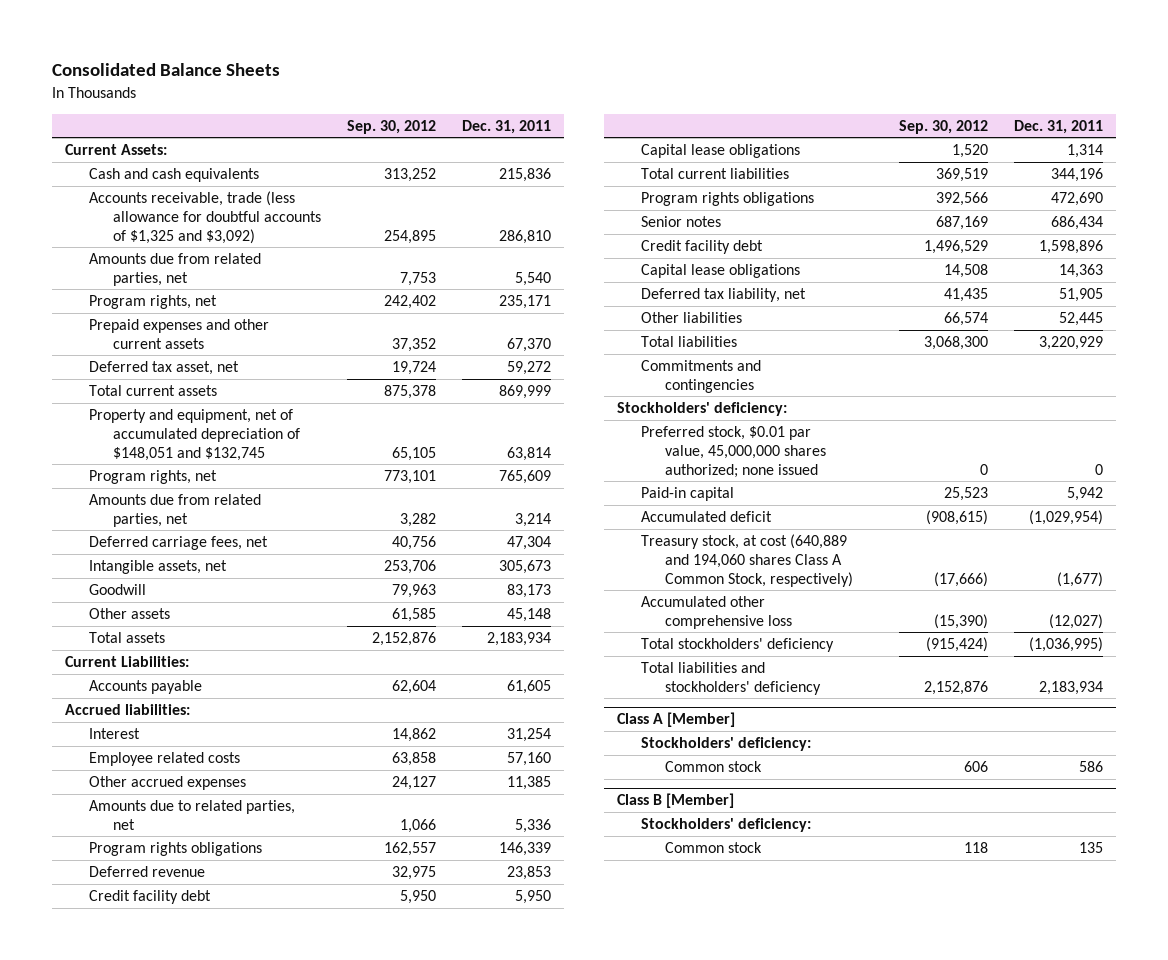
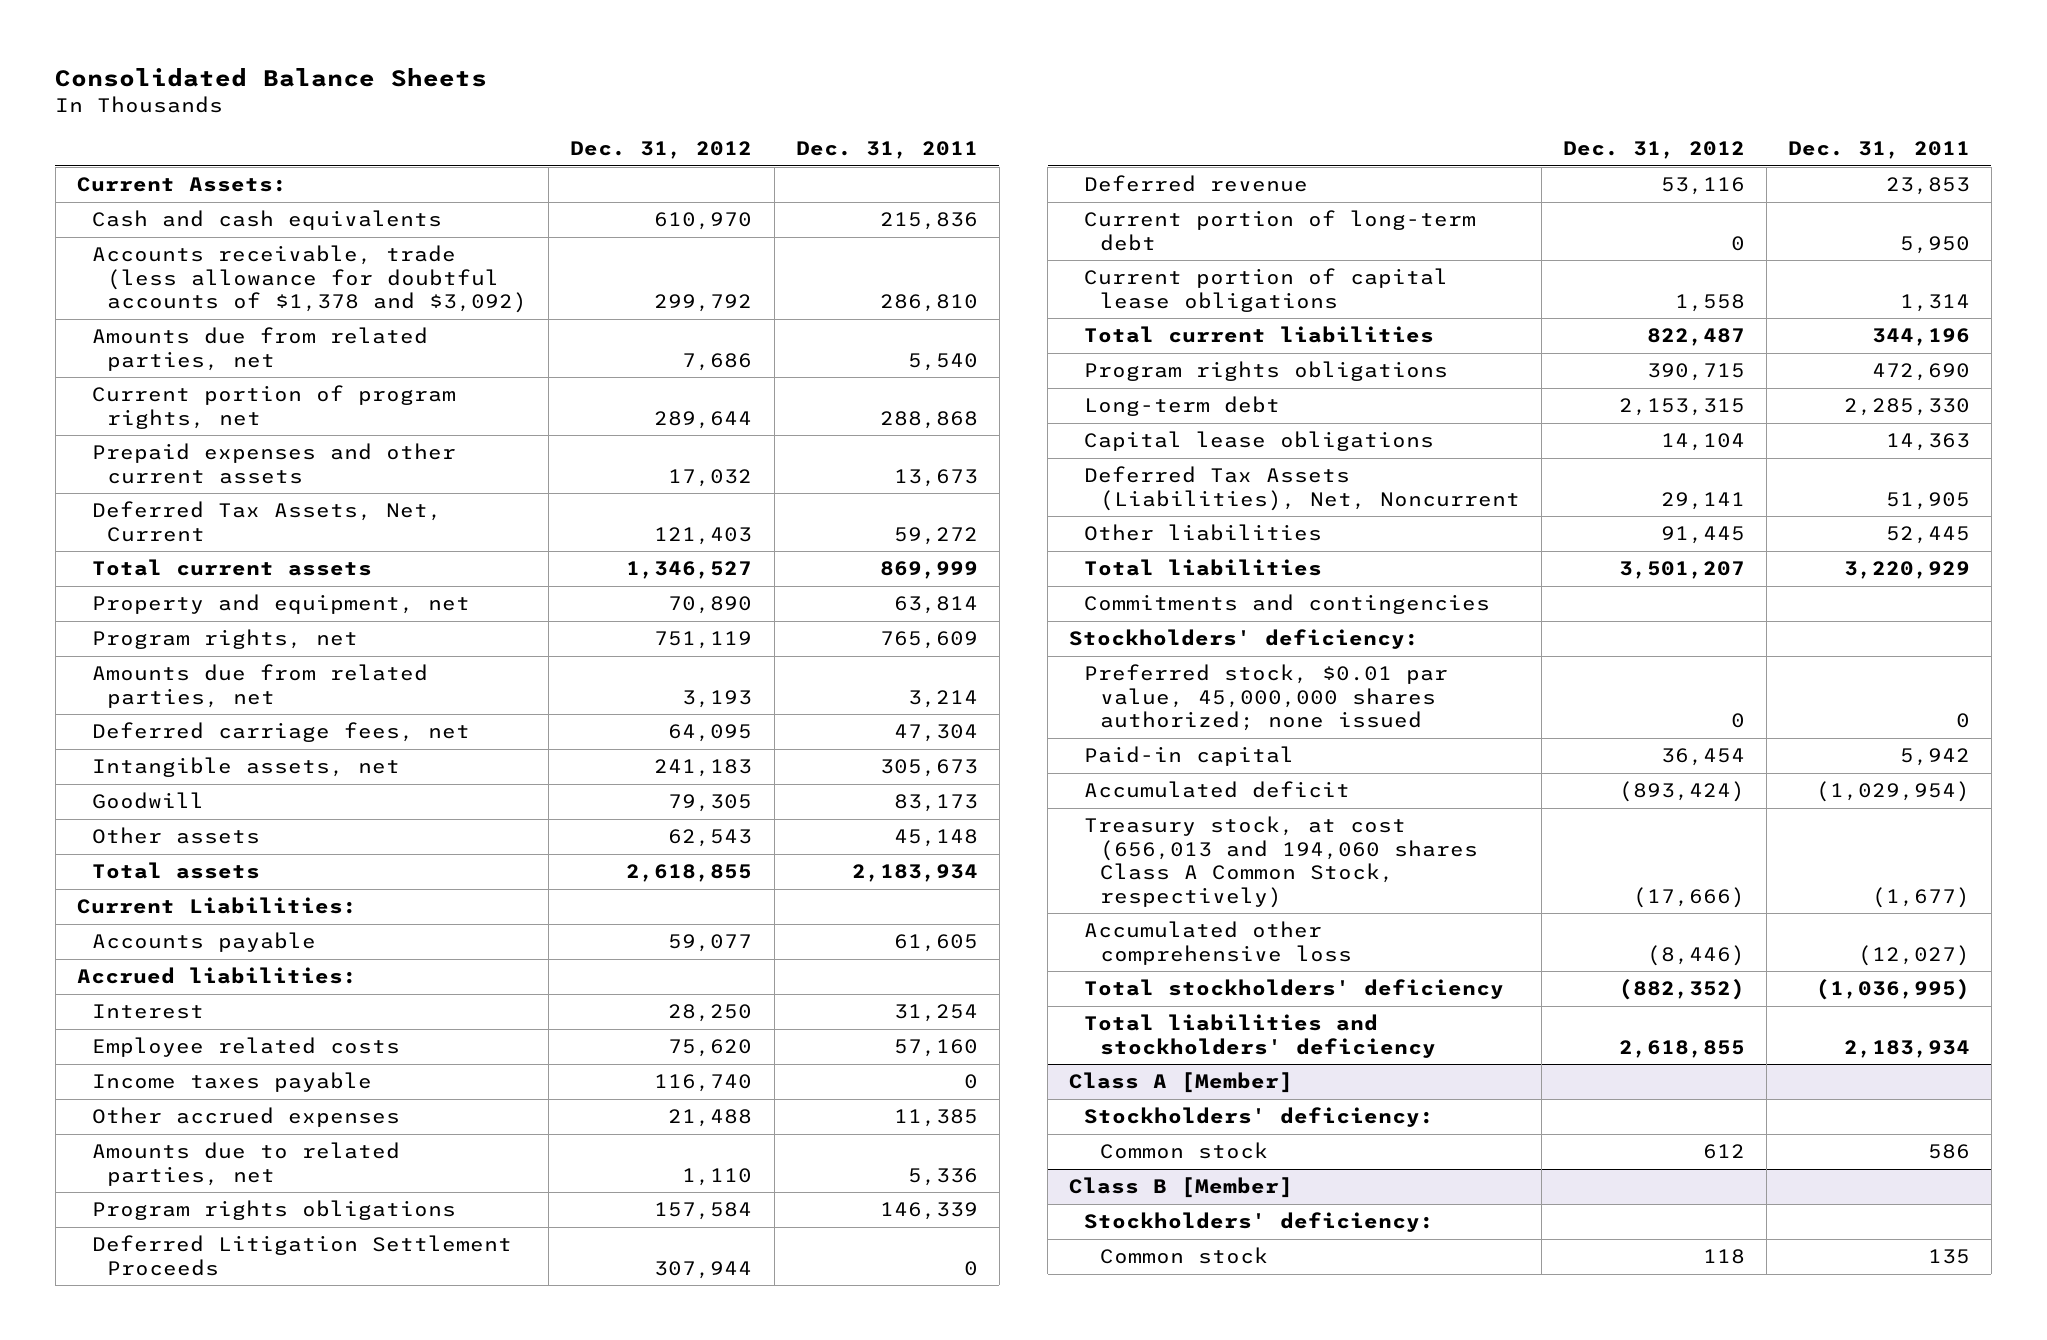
- | Sep. 30, 2012 | Dec. 31, 2011
+ | Dec. 31, 2012 | Dec. 31, 2011
- Accounts receivable, trade (less allowance for doubtful accounts of $1,325 and $3,092) | 254,895 | 286,810
+ Accounts receivable, trade (less allowance for doubtful accounts of $1,378 and $3,092) | 299,792 | 286,810
- Program rights, net | 242,402 | 235,171
- Prepaid expenses and other current assets | 37,352 | 67,370
- Deferred tax asset, net | 19,724 | 59,272
+ Current portion of program rights, net | 289,644 | 288,868
+ Prepaid expenses and other current assets | 17,032 | 13,673
+ Deferred Tax Assets, Net, Current | 121,403 | 59,272
- Property and equipment, net of accumulated depreciation of $148,051 and $132,745 | 65,105 | 63,814
+ Property and equipment, net | 70,890 | 63,814
+ Income taxes payable | 116,740 | 0
+ Deferred Litigation Settlement Proceeds | 307,944 | 0
- Credit facility debt | 5,950 | 5,950
- Capital lease obligations | 1,520 | 1,314
+ Current portion of long-term debt | 0 | 5,950
+ Current portion of capital lease obligations | 1,558 | 1,314
- Senior notes | 687,169 | 686,434
- Credit facility debt | 1,496,529 | 1,598,896
+ Long-term debt | 2,153,315 | 2,285,330
- Deferred tax liability, net | 41,435 | 51,905
+ Deferred Tax Assets (Liabilities), Net, Noncurrent | 29,141 | 51,905
- Treasury stock, at cost (640,889 and 194,060 shares Class A Common Stock, respectively) | (17,666) | (1,677)
+ Treasury stock, at cost (656,013 and 194,060 shares Class A Common Stock, respectively) | (17,666) | (1,677)

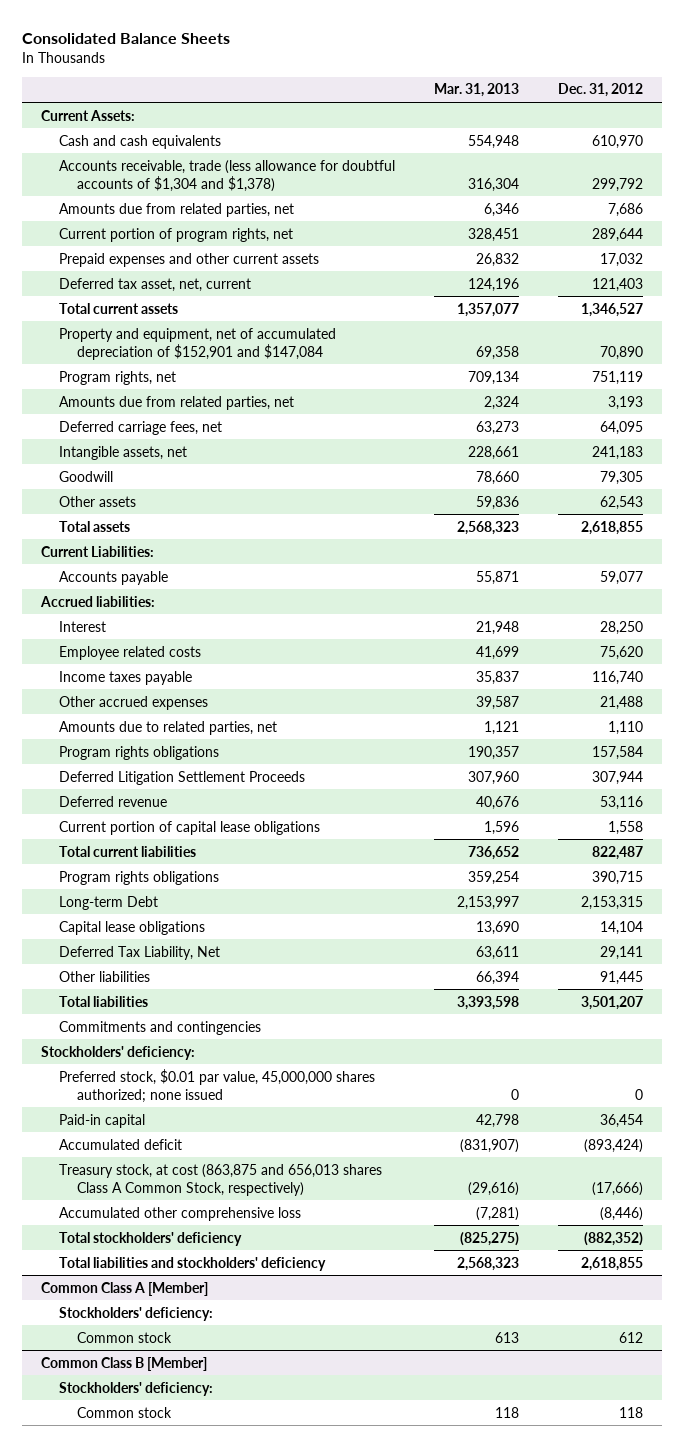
- | Dec. 31, 2012 | Dec. 31, 2011
+ | Mar. 31, 2013 | Dec. 31, 2012
- Accounts receivable, trade (less allowance for doubtful accounts of $1,378 and $3,092) | 299,792 | 286,810
+ Accounts receivable, trade (less allowance for doubtful accounts of $1,304 and $1,378) | 316,304 | 299,792
- Deferred Tax Assets, Net, Current | 121,403 | 59,272
+ Deferred tax asset, net, current | 124,196 | 121,403
- Property and equipment, net | 70,890 | 63,814
+ Property and equipment, net of accumulated depreciation of $152,901 and $147,084 | 69,358 | 70,890
- Current portion of long-term debt | 0 | 5,950
- Long-term debt | 2,153,315 | 2,285,330
+ Long-term Debt | 2,153,997 | 2,153,315
- Deferred Tax Assets (Liabilities), Net, Noncurrent | 29,141 | 51,905
+ Deferred Tax Liability, Net | 63,611 | 29,141
- Treasury stock, at cost (656,013 and 194,060 shares Class A Common Stock, respectively) | (17,666) | (1,677)
+ Treasury stock, at cost (863,875 and 656,013 shares Class A Common Stock, respectively) | (29,616) | (17,666)
- Class A [Member]
+ Common Class A [Member]
- Class B [Member]
+ Common Class B [Member]

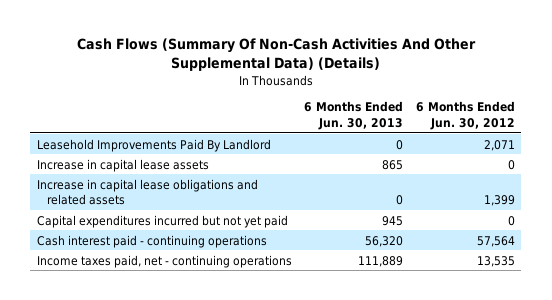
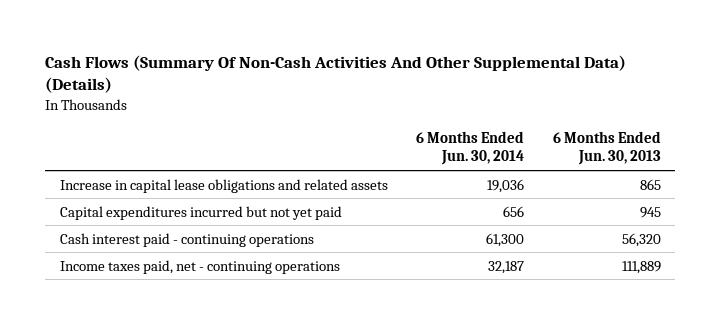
- | 6 Months Ended Jun. 30, 2013 | 6 Months Ended Jun. 30, 2012
+ | 6 Months Ended Jun. 30, 2014 | 6 Months Ended Jun. 30, 2013
- Leasehold Improvements Paid By Landlord | 0 | 2,071
- Increase in capital lease assets | 865 | 0
- Increase in capital lease obligations and related assets | 0 | 1,399
+ Increase in capital lease obligations and related assets | 19,036 | 865

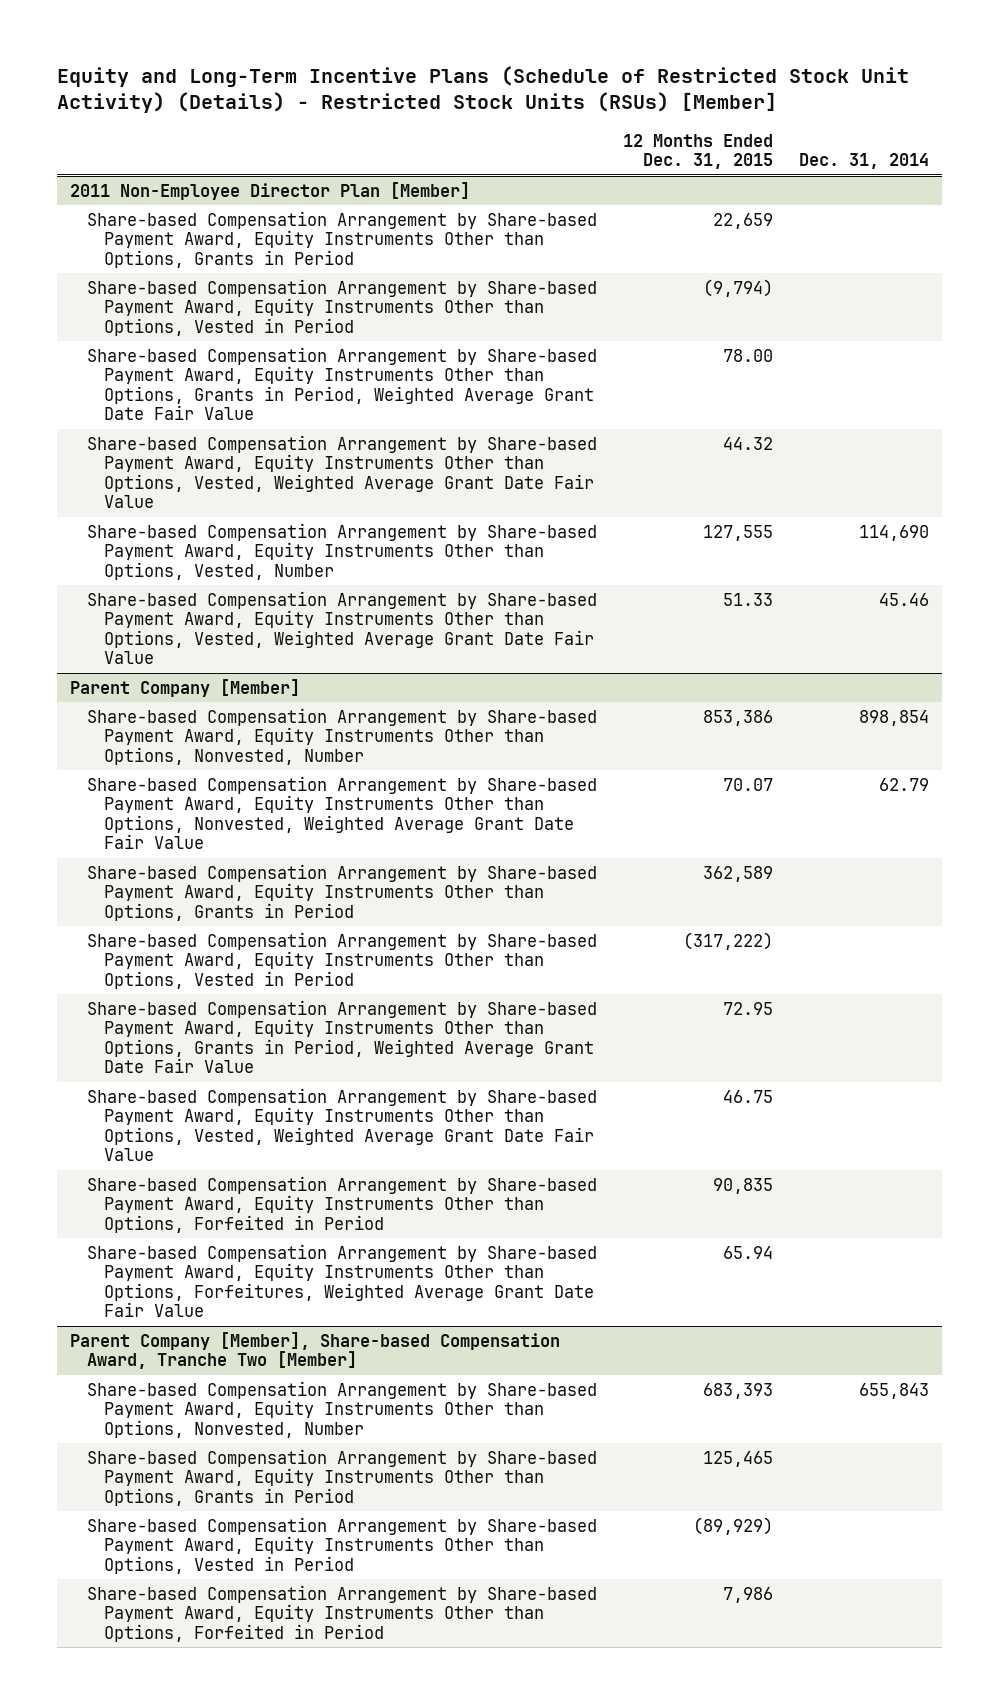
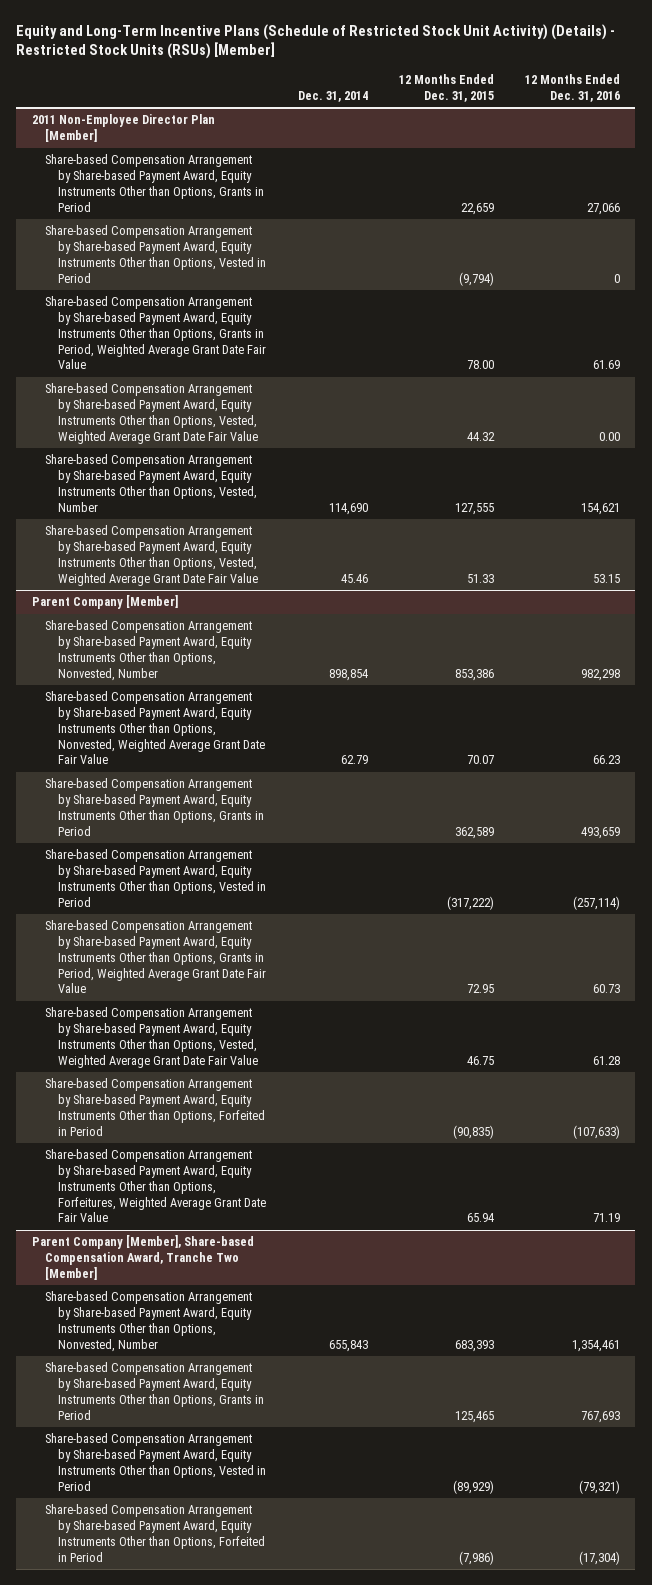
- | 12 Months Ended Dec. 31, 2015 | Dec. 31, 2014
+ | Dec. 31, 2014 | 12 Months Ended Dec. 31, 2015 | 12 Months Ended Dec. 31, 2016
@ Parent Company [Member]
- Share-based Compensation Arrangement by Share-based Payment Award, Equity Instruments Other than Options, Forfeited in Period | 90,835 |
+ Share-based Compensation Arrangement by Share-based Payment Award, Equity Instruments Other than Options, Forfeited in Period | | (90,835) | (107,633)
@ Parent Company [Member], Share-based Compensation Award, Tranche Two [Member]
- Share-based Compensation Arrangement by Share-based Payment Award, Equity Instruments Other than Options, Forfeited in Period | 7,986 |
+ Share-based Compensation Arrangement by Share-based Payment Award, Equity Instruments Other than Options, Forfeited in Period | | (7,986) | (17,304)

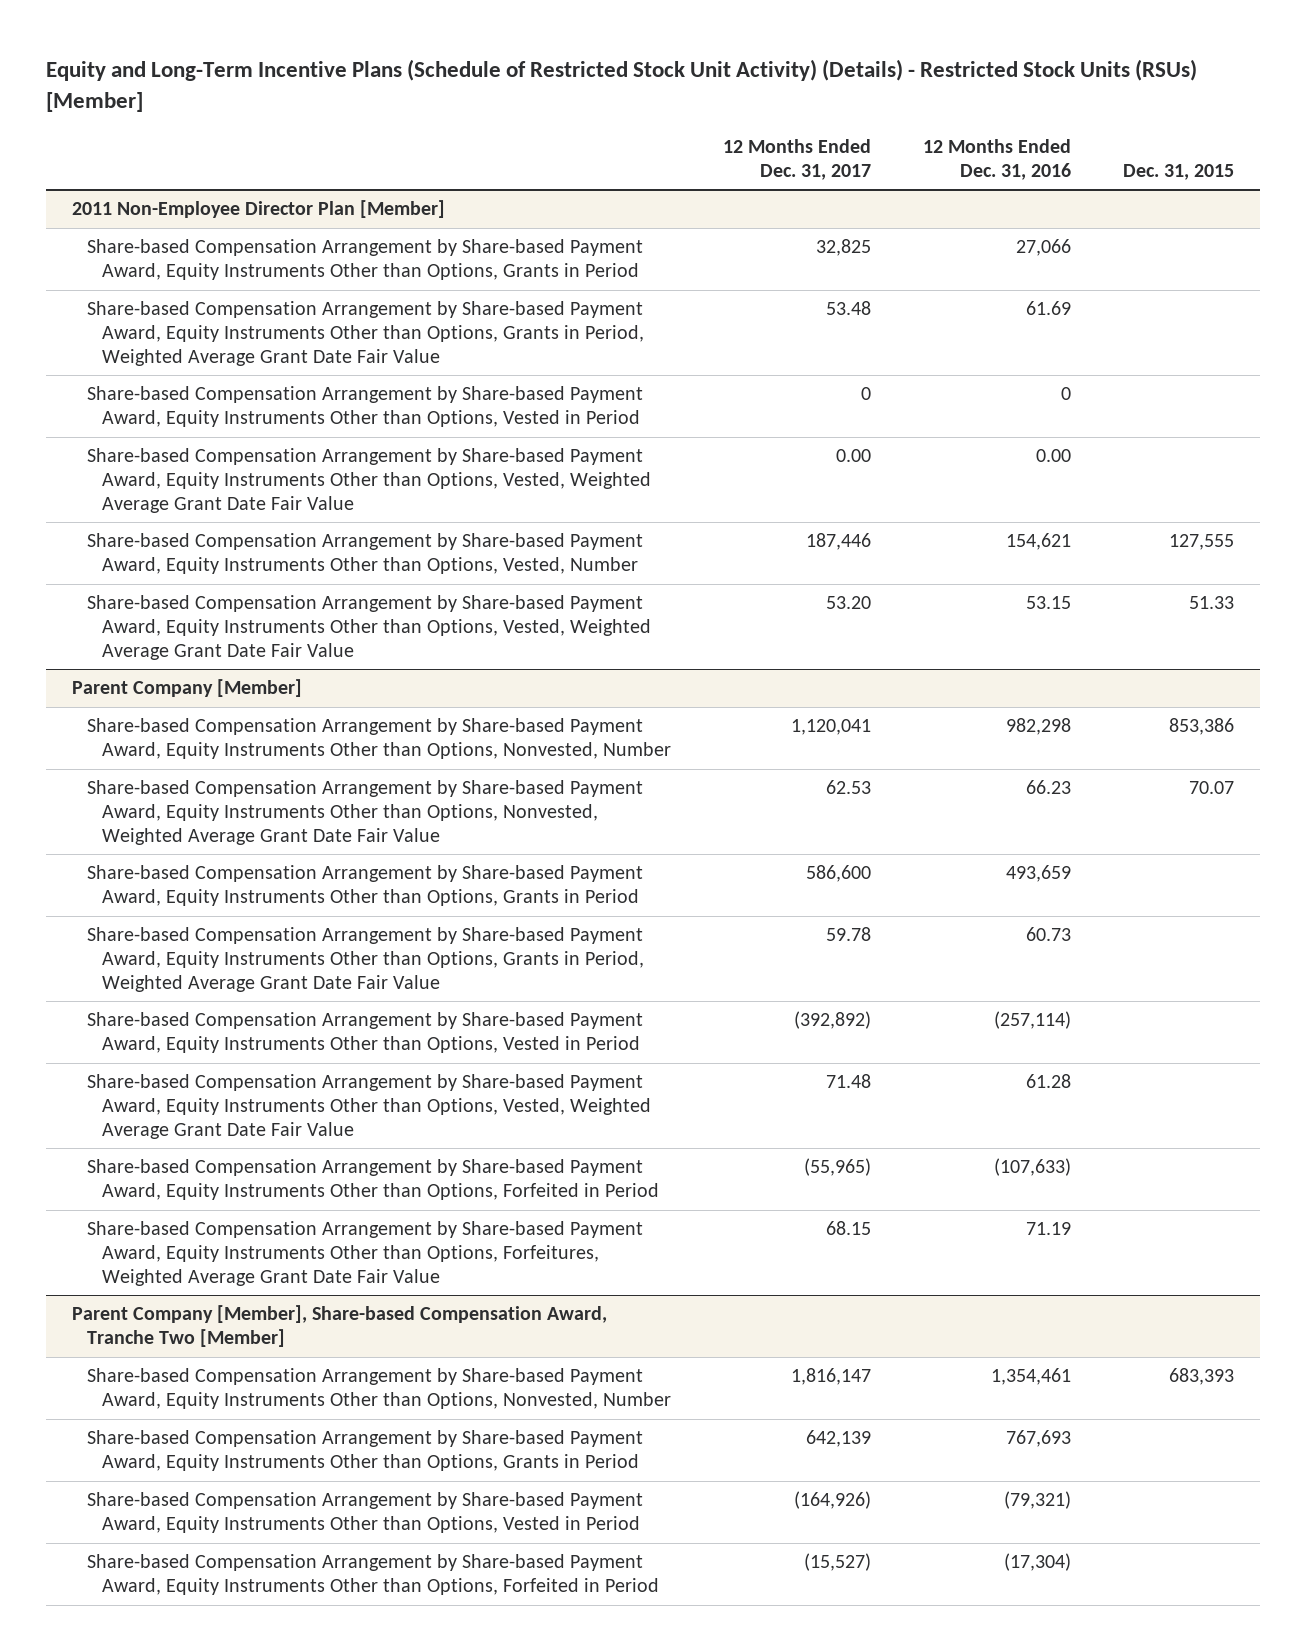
- | Dec. 31, 2014 | 12 Months Ended Dec. 31, 2015 | 12 Months Ended Dec. 31, 2016
+ | 12 Months Ended Dec. 31, 2017 | 12 Months Ended Dec. 31, 2016 | Dec. 31, 2015
@ 2011 Non-Employee Director Plan [Member]
moved down: Share-based Compensation Arrangement by Share-based Payment Award, Equity Instruments Other than Options, Vested in Period | 0 | 0 |
@ Parent Company [Member]
moved down: Share-based Compensation Arrangement by Share-based Payment Award, Equity Instruments Other than Options, Vested in Period | (392,892) | (257,114) |

